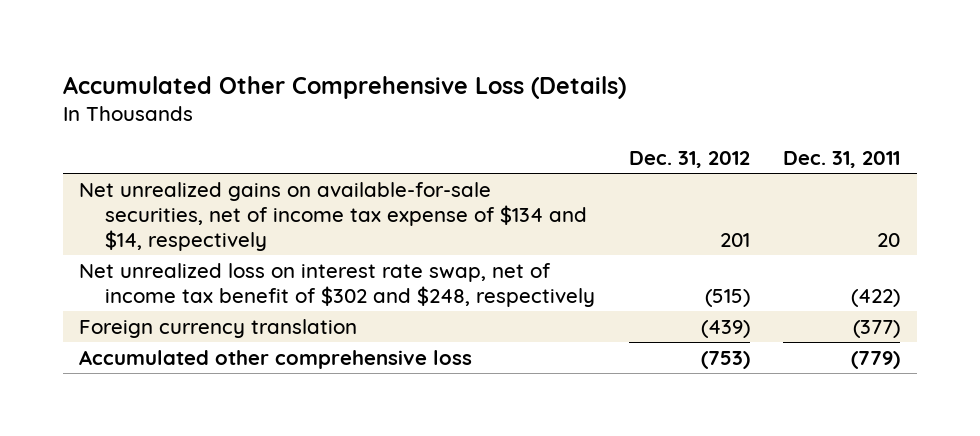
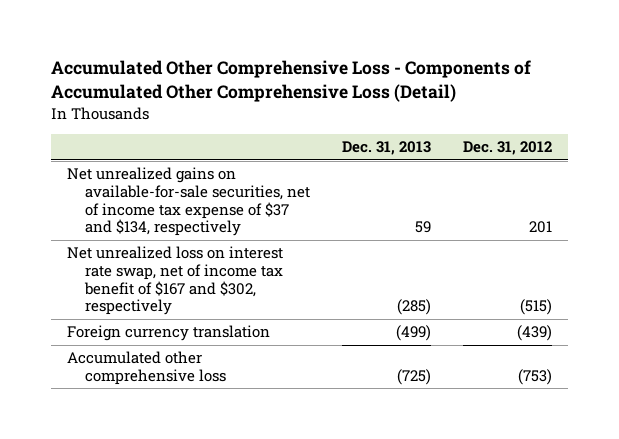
- Accumulated Other Comprehensive Loss (Details)
+ Accumulated Other Comprehensive Loss - Components of Accumulated Other Comprehensive Loss (Detail)
- | Dec. 31, 2012 | Dec. 31, 2011
+ | Dec. 31, 2013 | Dec. 31, 2012
- Net unrealized gains on available-for-sale securities, net of income tax expense of $134 and $14, respectively | 201 | 20
- Net unrealized loss on interest rate swap, net of income tax benefit of $302 and $248, respectively | (515) | (422)
+ Net unrealized gains on available-for-sale securities, net of income tax expense of $37 and $134, respectively | 59 | 201
+ Net unrealized loss on interest rate swap, net of income tax benefit of $167 and $302, respectively | (285) | (515)

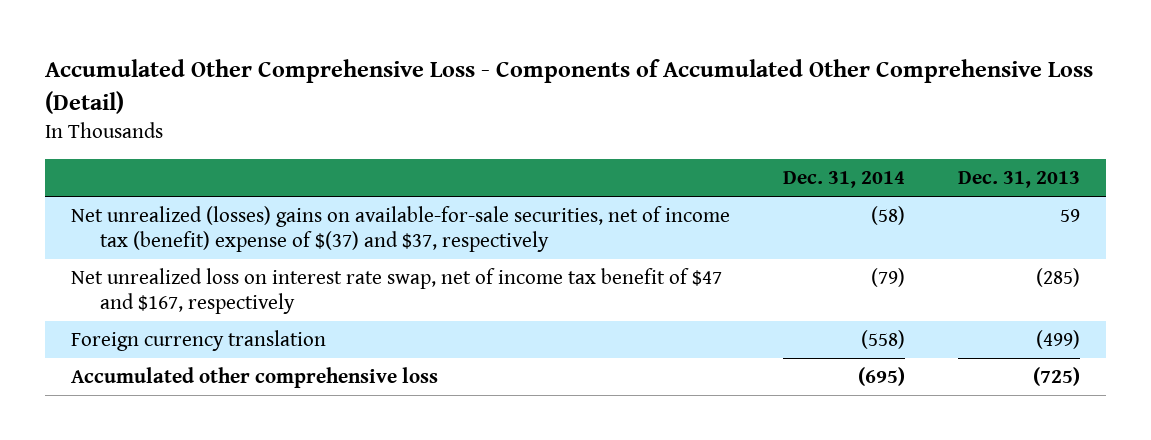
- | Dec. 31, 2013 | Dec. 31, 2012
+ | Dec. 31, 2014 | Dec. 31, 2013
- Net unrealized gains on available-for-sale securities, net of income tax expense of $37 and $134, respectively | 59 | 201
- Net unrealized loss on interest rate swap, net of income tax benefit of $167 and $302, respectively | (285) | (515)
+ Net unrealized (losses) gains on available-for-sale securities, net of income tax (benefit) expense of $(37) and $37, respectively | (58) | 59
+ Net unrealized loss on interest rate swap, net of income tax benefit of $47 and $167, respectively | (79) | (285)

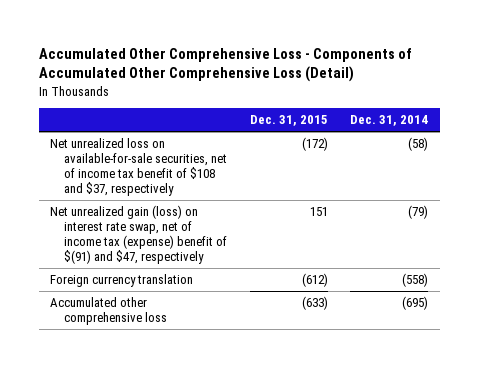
- | Dec. 31, 2014 | Dec. 31, 2013
+ | Dec. 31, 2015 | Dec. 31, 2014
- Net unrealized (losses) gains on available-for-sale securities, net of income tax (benefit) expense of $(37) and $37, respectively | (58) | 59
- Net unrealized loss on interest rate swap, net of income tax benefit of $47 and $167, respectively | (79) | (285)
+ Net unrealized loss on available-for-sale securities, net of income tax benefit of $108 and $37, respectively | (172) | (58)
+ Net unrealized gain (loss) on interest rate swap, net of income tax (expense) benefit of $(91) and $47, respectively | 151 | (79)

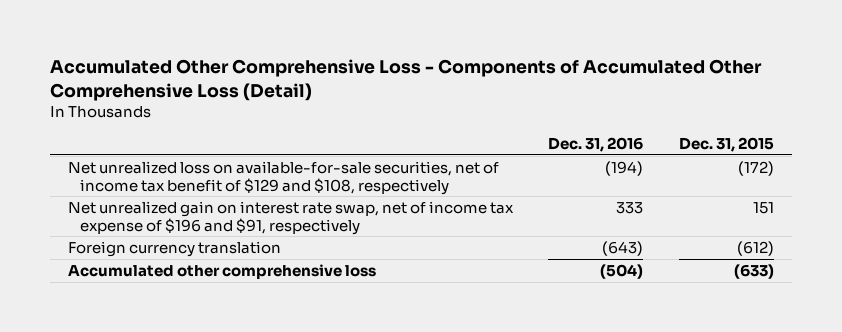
- | Dec. 31, 2015 | Dec. 31, 2014
+ | Dec. 31, 2016 | Dec. 31, 2015
- Net unrealized loss on available-for-sale securities, net of income tax benefit of $108 and $37, respectively | (172) | (58)
- Net unrealized gain (loss) on interest rate swap, net of income tax (expense) benefit of $(91) and $47, respectively | 151 | (79)
+ Net unrealized loss on available-for-sale securities, net of income tax benefit of $129 and $108, respectively | (194) | (172)
+ Net unrealized gain on interest rate swap, net of income tax expense of $196 and $91, respectively | 333 | 151

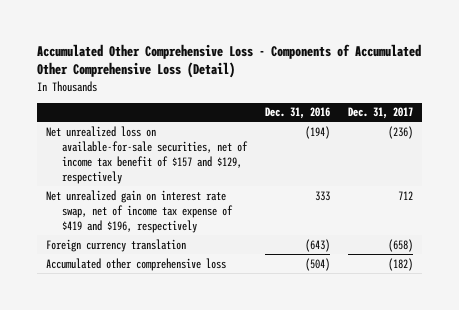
- | Dec. 31, 2016 | Dec. 31, 2015
+ | Dec. 31, 2016 | Dec. 31, 2017
- Net unrealized loss on available-for-sale securities, net of income tax benefit of $129 and $108, respectively | (194) | (172)
- Net unrealized gain on interest rate swap, net of income tax expense of $196 and $91, respectively | 333 | 151
+ Net unrealized loss on available-for-sale securities, net of income tax benefit of $157 and $129, respectively | (194) | (236)
+ Net unrealized gain on interest rate swap, net of income tax expense of $419 and $196, respectively | 333 | 712

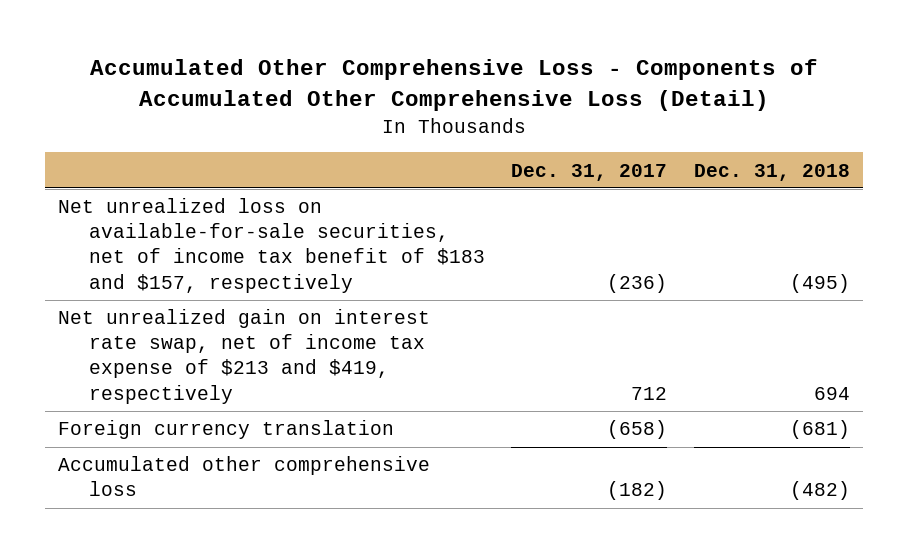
- | Dec. 31, 2016 | Dec. 31, 2017
+ | Dec. 31, 2017 | Dec. 31, 2018
- Net unrealized loss on available-for-sale securities, net of income tax benefit of $157 and $129, respectively | (194) | (236)
- Net unrealized gain on interest rate swap, net of income tax expense of $419 and $196, respectively | 333 | 712
+ Net unrealized loss on available-for-sale securities, net of income tax benefit of $183 and $157, respectively | (236) | (495)
+ Net unrealized gain on interest rate swap, net of income tax expense of $213 and $419, respectively | 712 | 694

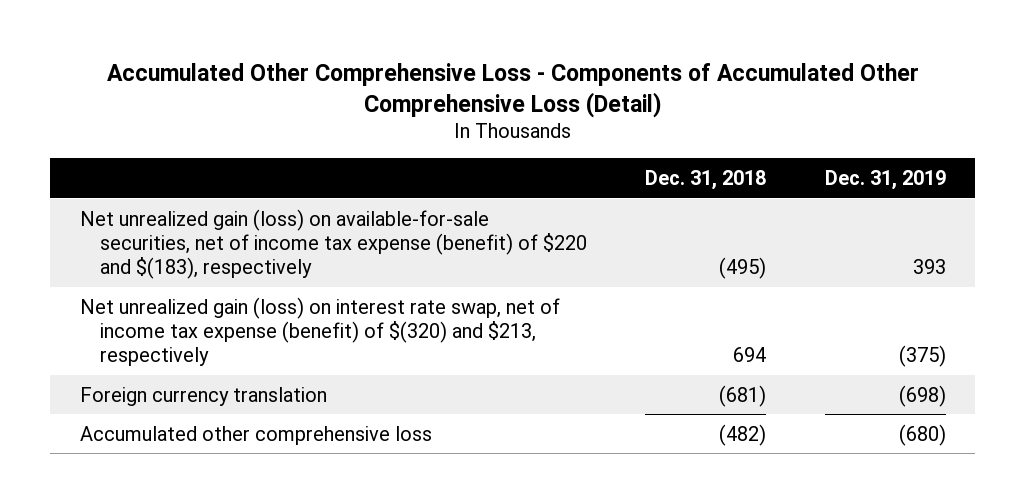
- | Dec. 31, 2017 | Dec. 31, 2018
+ | Dec. 31, 2018 | Dec. 31, 2019
- Net unrealized loss on available-for-sale securities, net of income tax benefit of $183 and $157, respectively | (236) | (495)
- Net unrealized gain on interest rate swap, net of income tax expense of $213 and $419, respectively | 712 | 694
+ Net unrealized gain (loss) on available-for-sale securities, net of income tax expense (benefit) of $220 and $(183), respectively | (495) | 393
+ Net unrealized gain (loss) on interest rate swap, net of income tax expense (benefit) of $(320) and $213, respectively | 694 | (375)

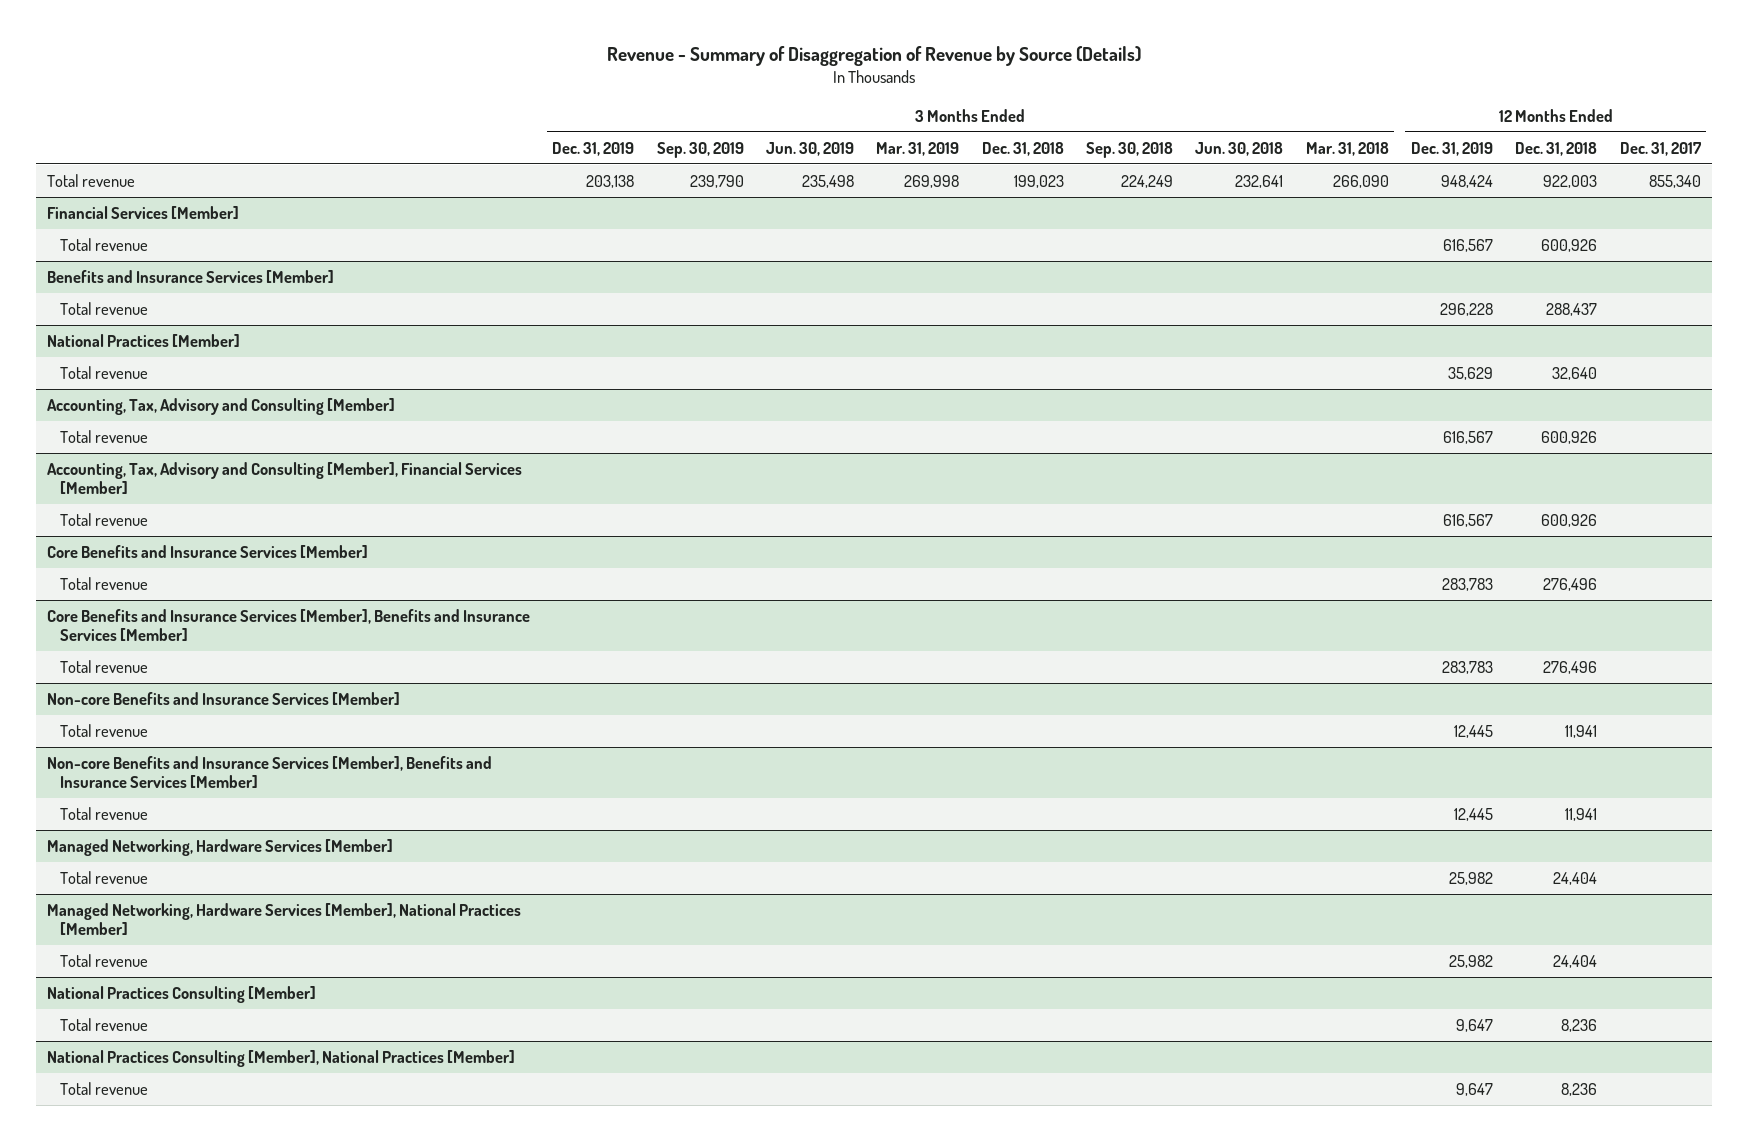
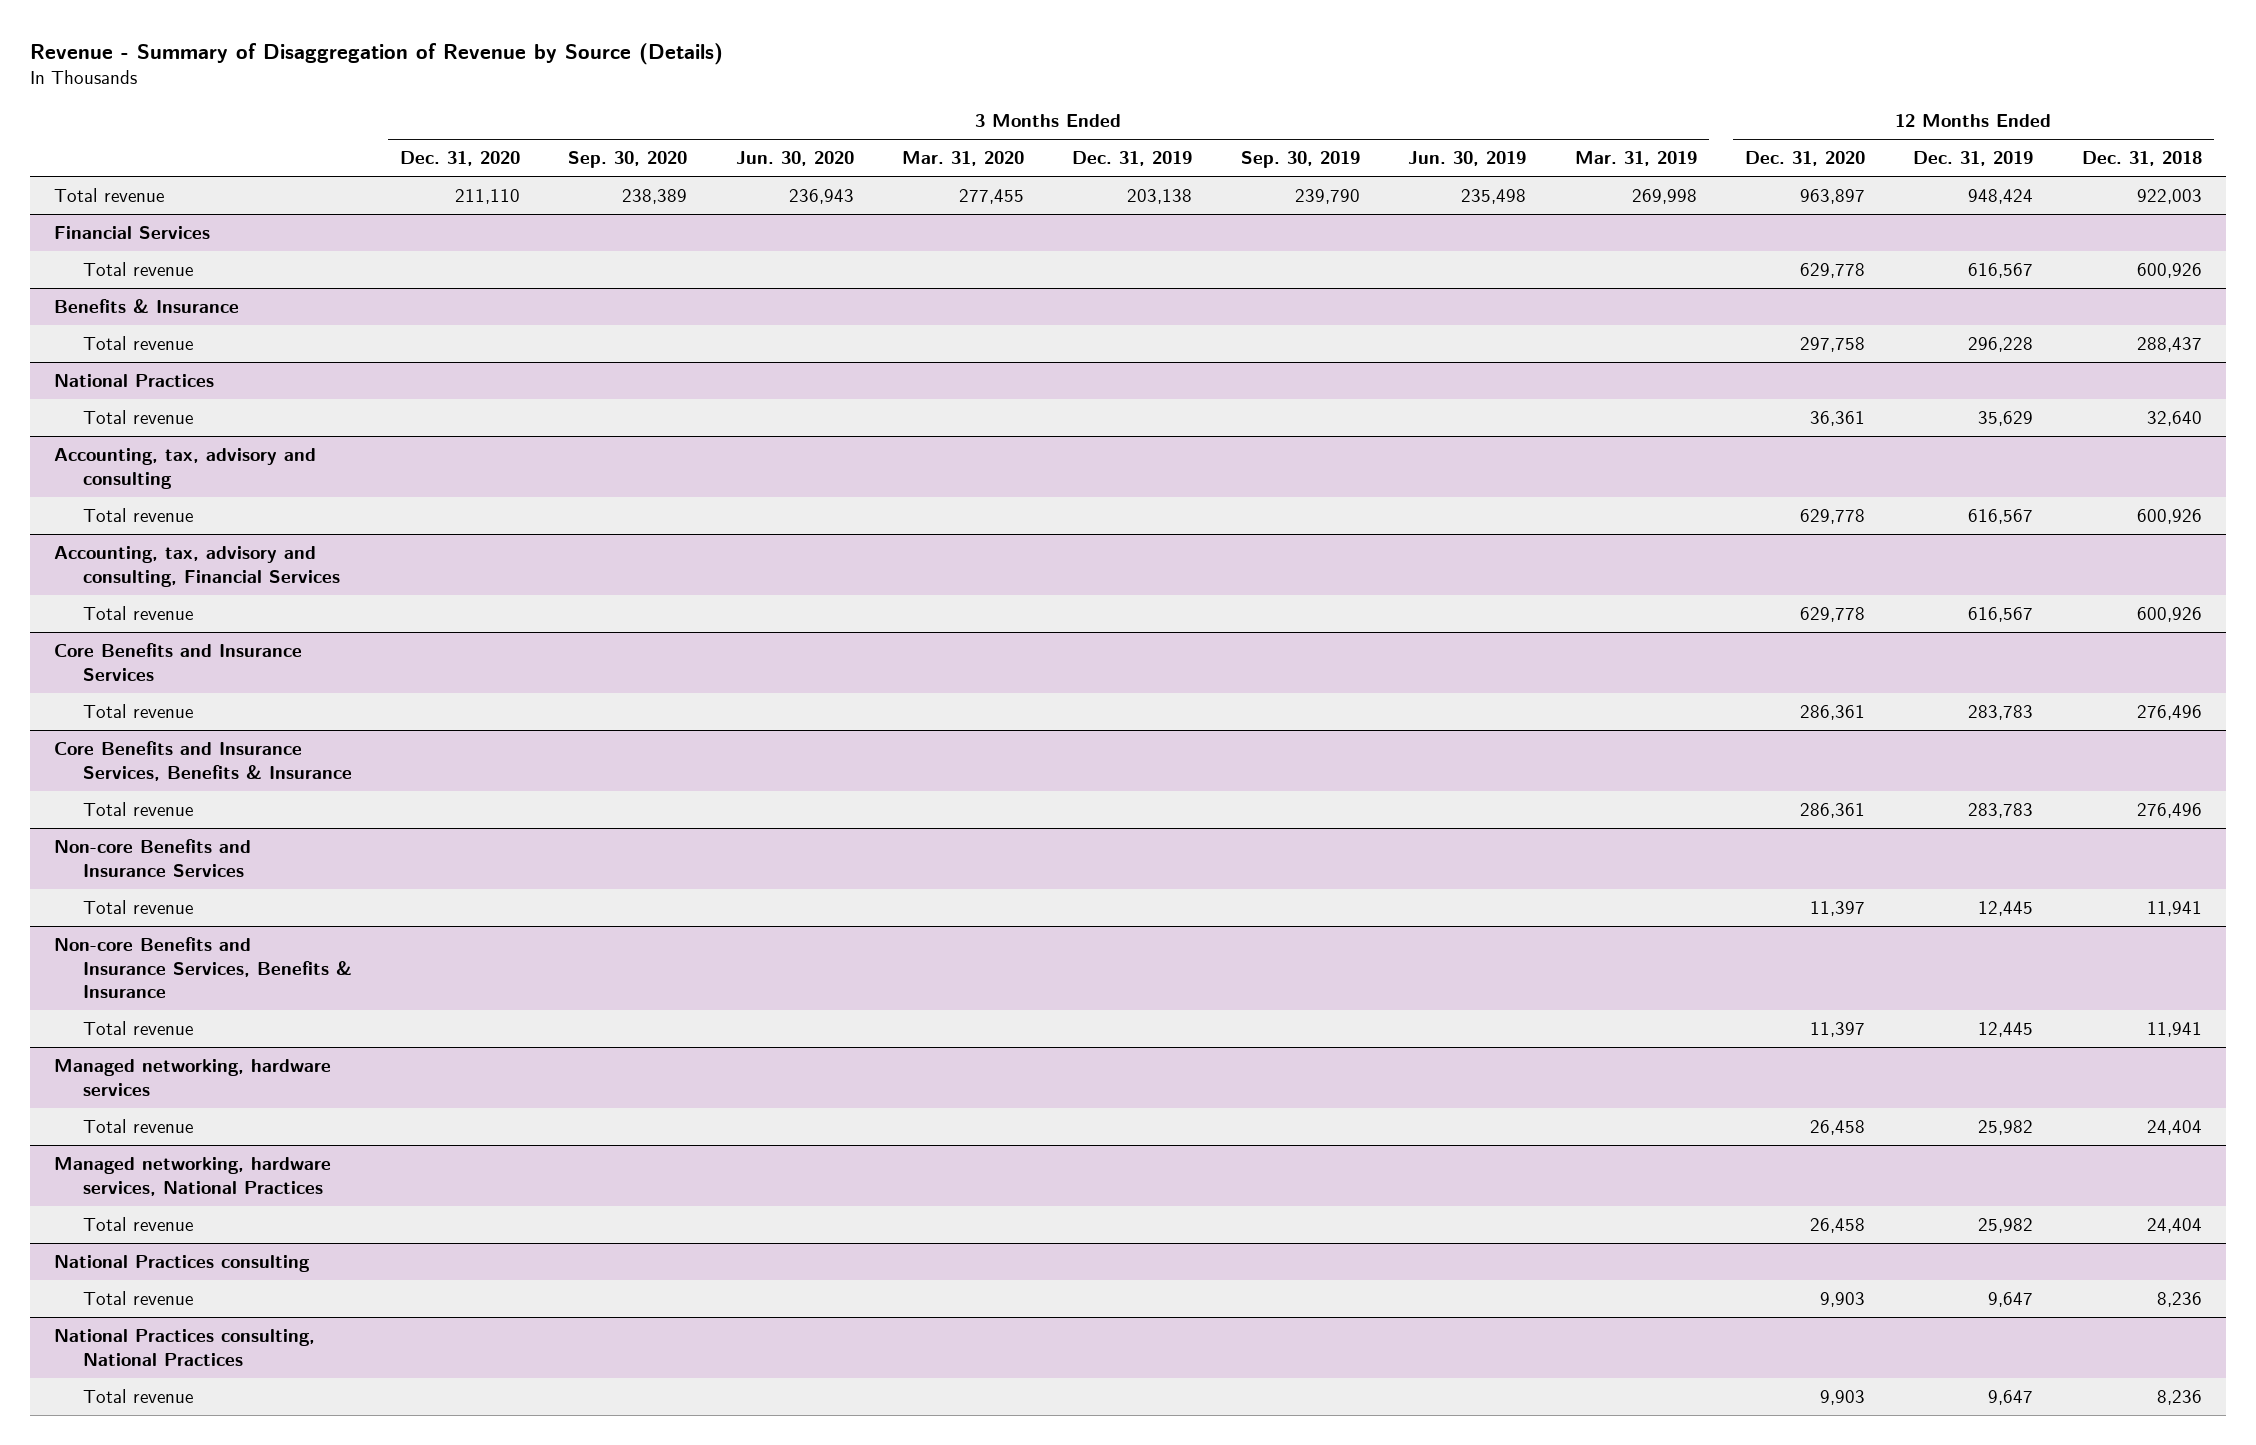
- | 3 Months Ended Dec. 31, 2019 | 3 Months Ended Sep. 30, 2019 | 3 Months Ended Jun. 30, 2019 | 3 Months Ended Mar. 31, 2019 | 3 Months Ended Dec. 31, 2018 | 3 Months Ended Sep. 30, 2018 | 3 Months Ended Jun. 30, 2018 | 3 Months Ended Mar. 31, 2018 | 12 Months Ended Dec. 31, 2019 | 12 Months Ended Dec. 31, 2018 | 12 Months Ended Dec. 31, 2017
+ | 3 Months Ended Dec. 31, 2020 | 3 Months Ended Sep. 30, 2020 | 3 Months Ended Jun. 30, 2020 | 3 Months Ended Mar. 31, 2020 | 3 Months Ended Dec. 31, 2019 | 3 Months Ended Sep. 30, 2019 | 3 Months Ended Jun. 30, 2019 | 3 Months Ended Mar. 31, 2019 | 12 Months Ended Dec. 31, 2020 | 12 Months Ended Dec. 31, 2019 | 12 Months Ended Dec. 31, 2018
- Financial Services [Member]
+ Financial Services
- Benefits and Insurance Services [Member]
+ Benefits & Insurance
- National Practices [Member]
+ National Practices
- Accounting, Tax, Advisory and Consulting [Member]
+ Accounting, tax, advisory and consulting
- Accounting, Tax, Advisory and Consulting [Member], Financial Services [Member]
+ Accounting, tax, advisory and consulting, Financial Services
- Core Benefits and Insurance Services [Member]
+ Core Benefits and Insurance Services
- Core Benefits and Insurance Services [Member], Benefits and Insurance Services [Member]
+ Core Benefits and Insurance Services, Benefits & Insurance
- Non-core Benefits and Insurance Services [Member]
+ Non-core Benefits and Insurance Services
- Non-core Benefits and Insurance Services [Member], Benefits and Insurance Services [Member]
+ Non-core Benefits and Insurance Services, Benefits & Insurance
- Managed Networking, Hardware Services [Member]
+ Managed networking, hardware services
- Managed Networking, Hardware Services [Member], National Practices [Member]
+ Managed networking, hardware services, National Practices
- National Practices Consulting [Member]
+ National Practices consulting
- National Practices Consulting [Member], National Practices [Member]
+ National Practices consulting, National Practices

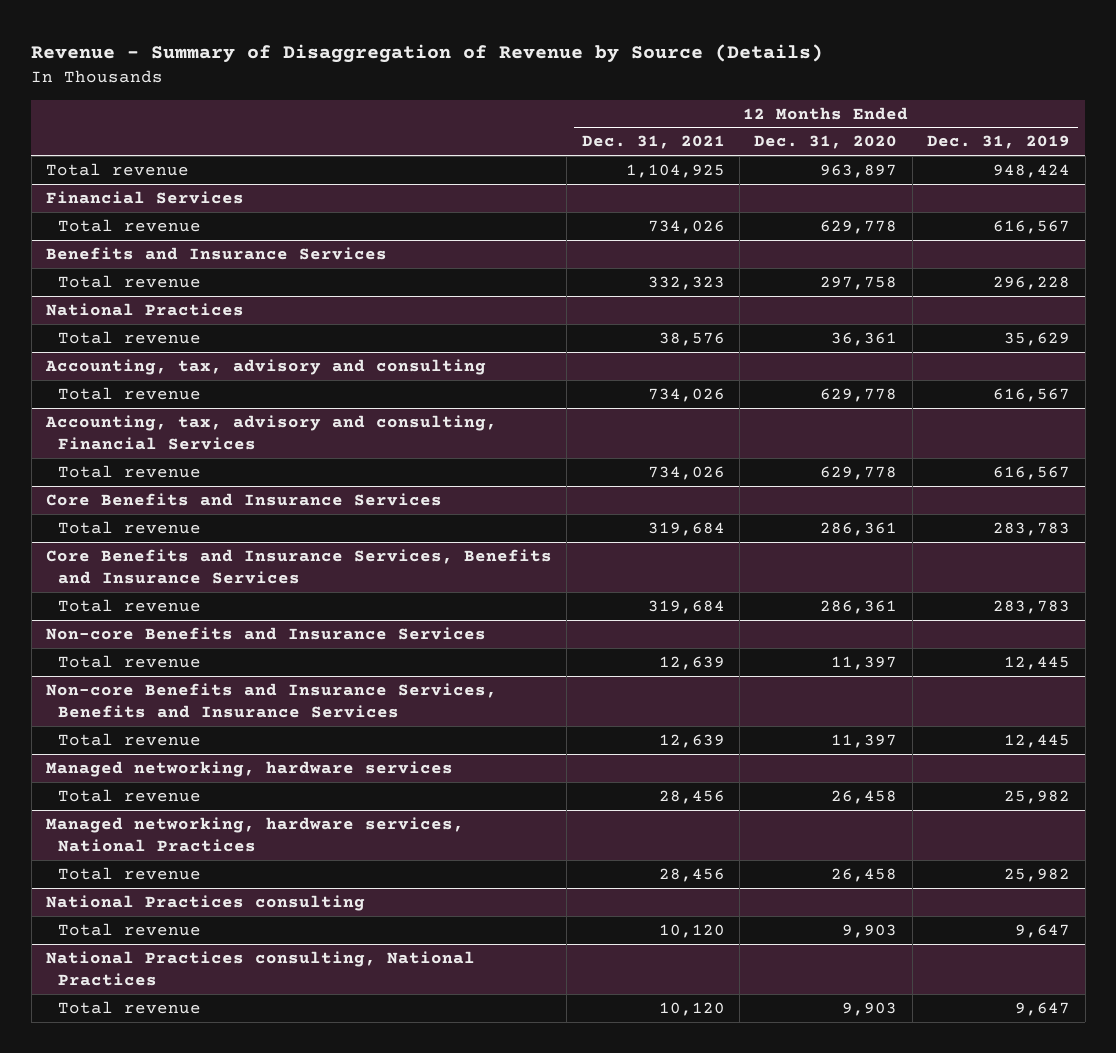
- | 3 Months Ended Dec. 31, 2020 | 3 Months Ended Sep. 30, 2020 | 3 Months Ended Jun. 30, 2020 | 3 Months Ended Mar. 31, 2020 | 3 Months Ended Dec. 31, 2019 | 3 Months Ended Sep. 30, 2019 | 3 Months Ended Jun. 30, 2019 | 3 Months Ended Mar. 31, 2019 | 12 Months Ended Dec. 31, 2020 | 12 Months Ended Dec. 31, 2019 | 12 Months Ended Dec. 31, 2018
+ | 12 Months Ended Dec. 31, 2021 | 12 Months Ended Dec. 31, 2020 | 12 Months Ended Dec. 31, 2019
- Benefits & Insurance
+ Benefits and Insurance Services
- Core Benefits and Insurance Services, Benefits & Insurance
+ Core Benefits and Insurance Services, Benefits and Insurance Services
- Non-core Benefits and Insurance Services, Benefits & Insurance
+ Non-core Benefits and Insurance Services, Benefits and Insurance Services

